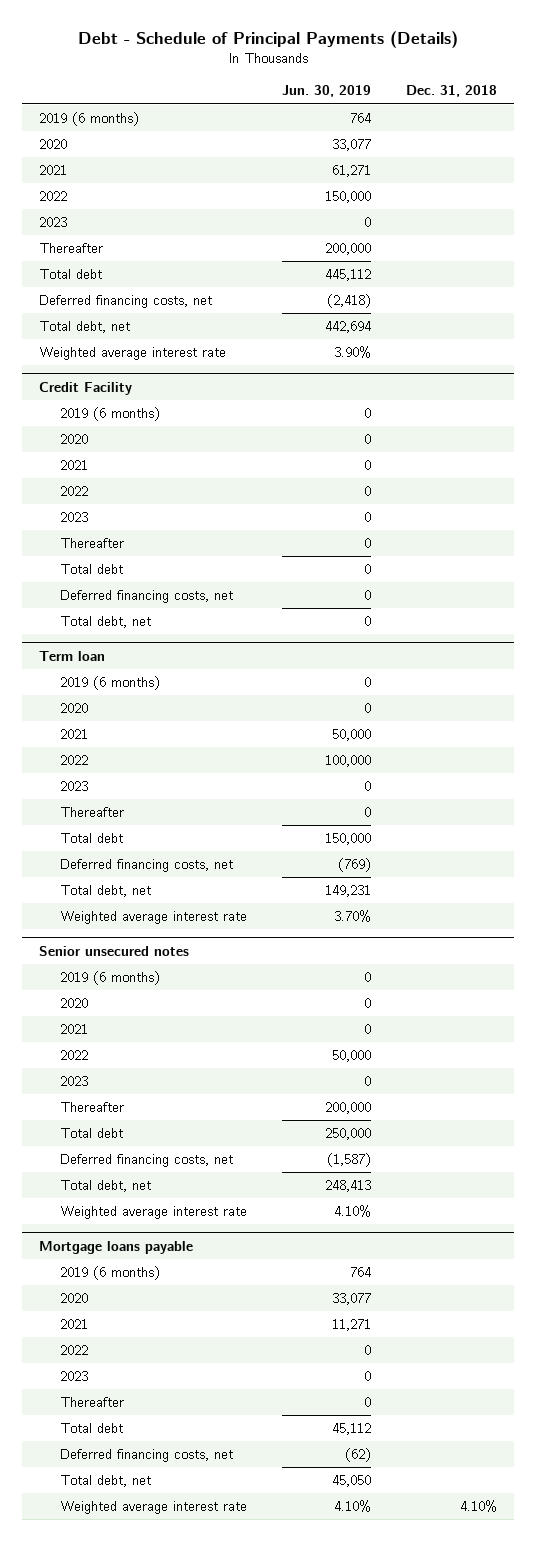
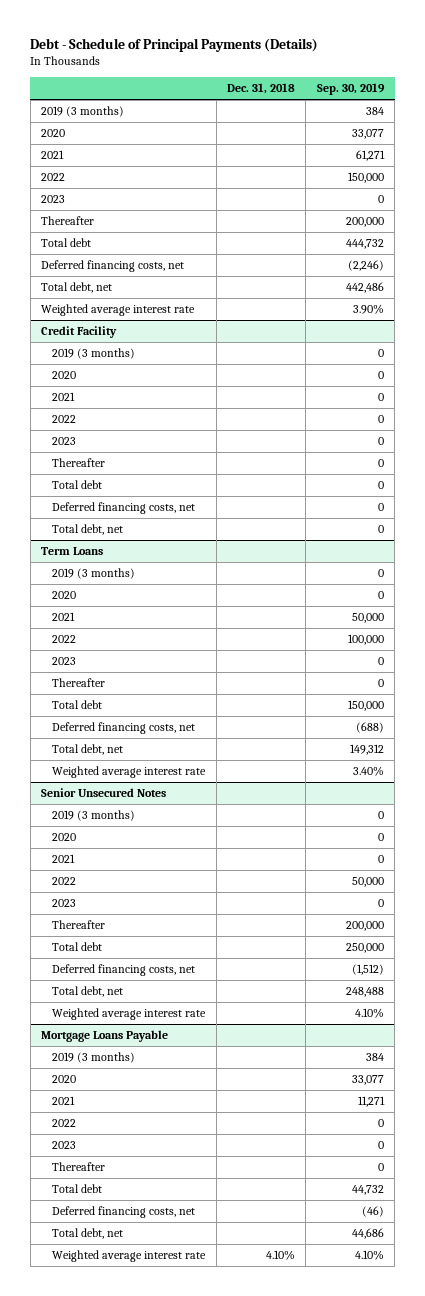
- | Jun. 30, 2019 | Dec. 31, 2018
+ | Dec. 31, 2018 | Sep. 30, 2019
- 2019 (6 months) | 764 |
+ 2019 (3 months) | | 384
@ Credit Facility
- 2019 (6 months) | 0 |
+ 2019 (3 months) | | 0
- Term loan
- 2019 (6 months) | 0 |
+ Term Loans
+ 2019 (3 months) | | 0
- Senior unsecured notes
- 2019 (6 months) | 0 |
+ Senior Unsecured Notes
+ 2019 (3 months) | | 0
- Mortgage loans payable
- 2019 (6 months) | 764 |
+ Mortgage Loans Payable
+ 2019 (3 months) | | 384

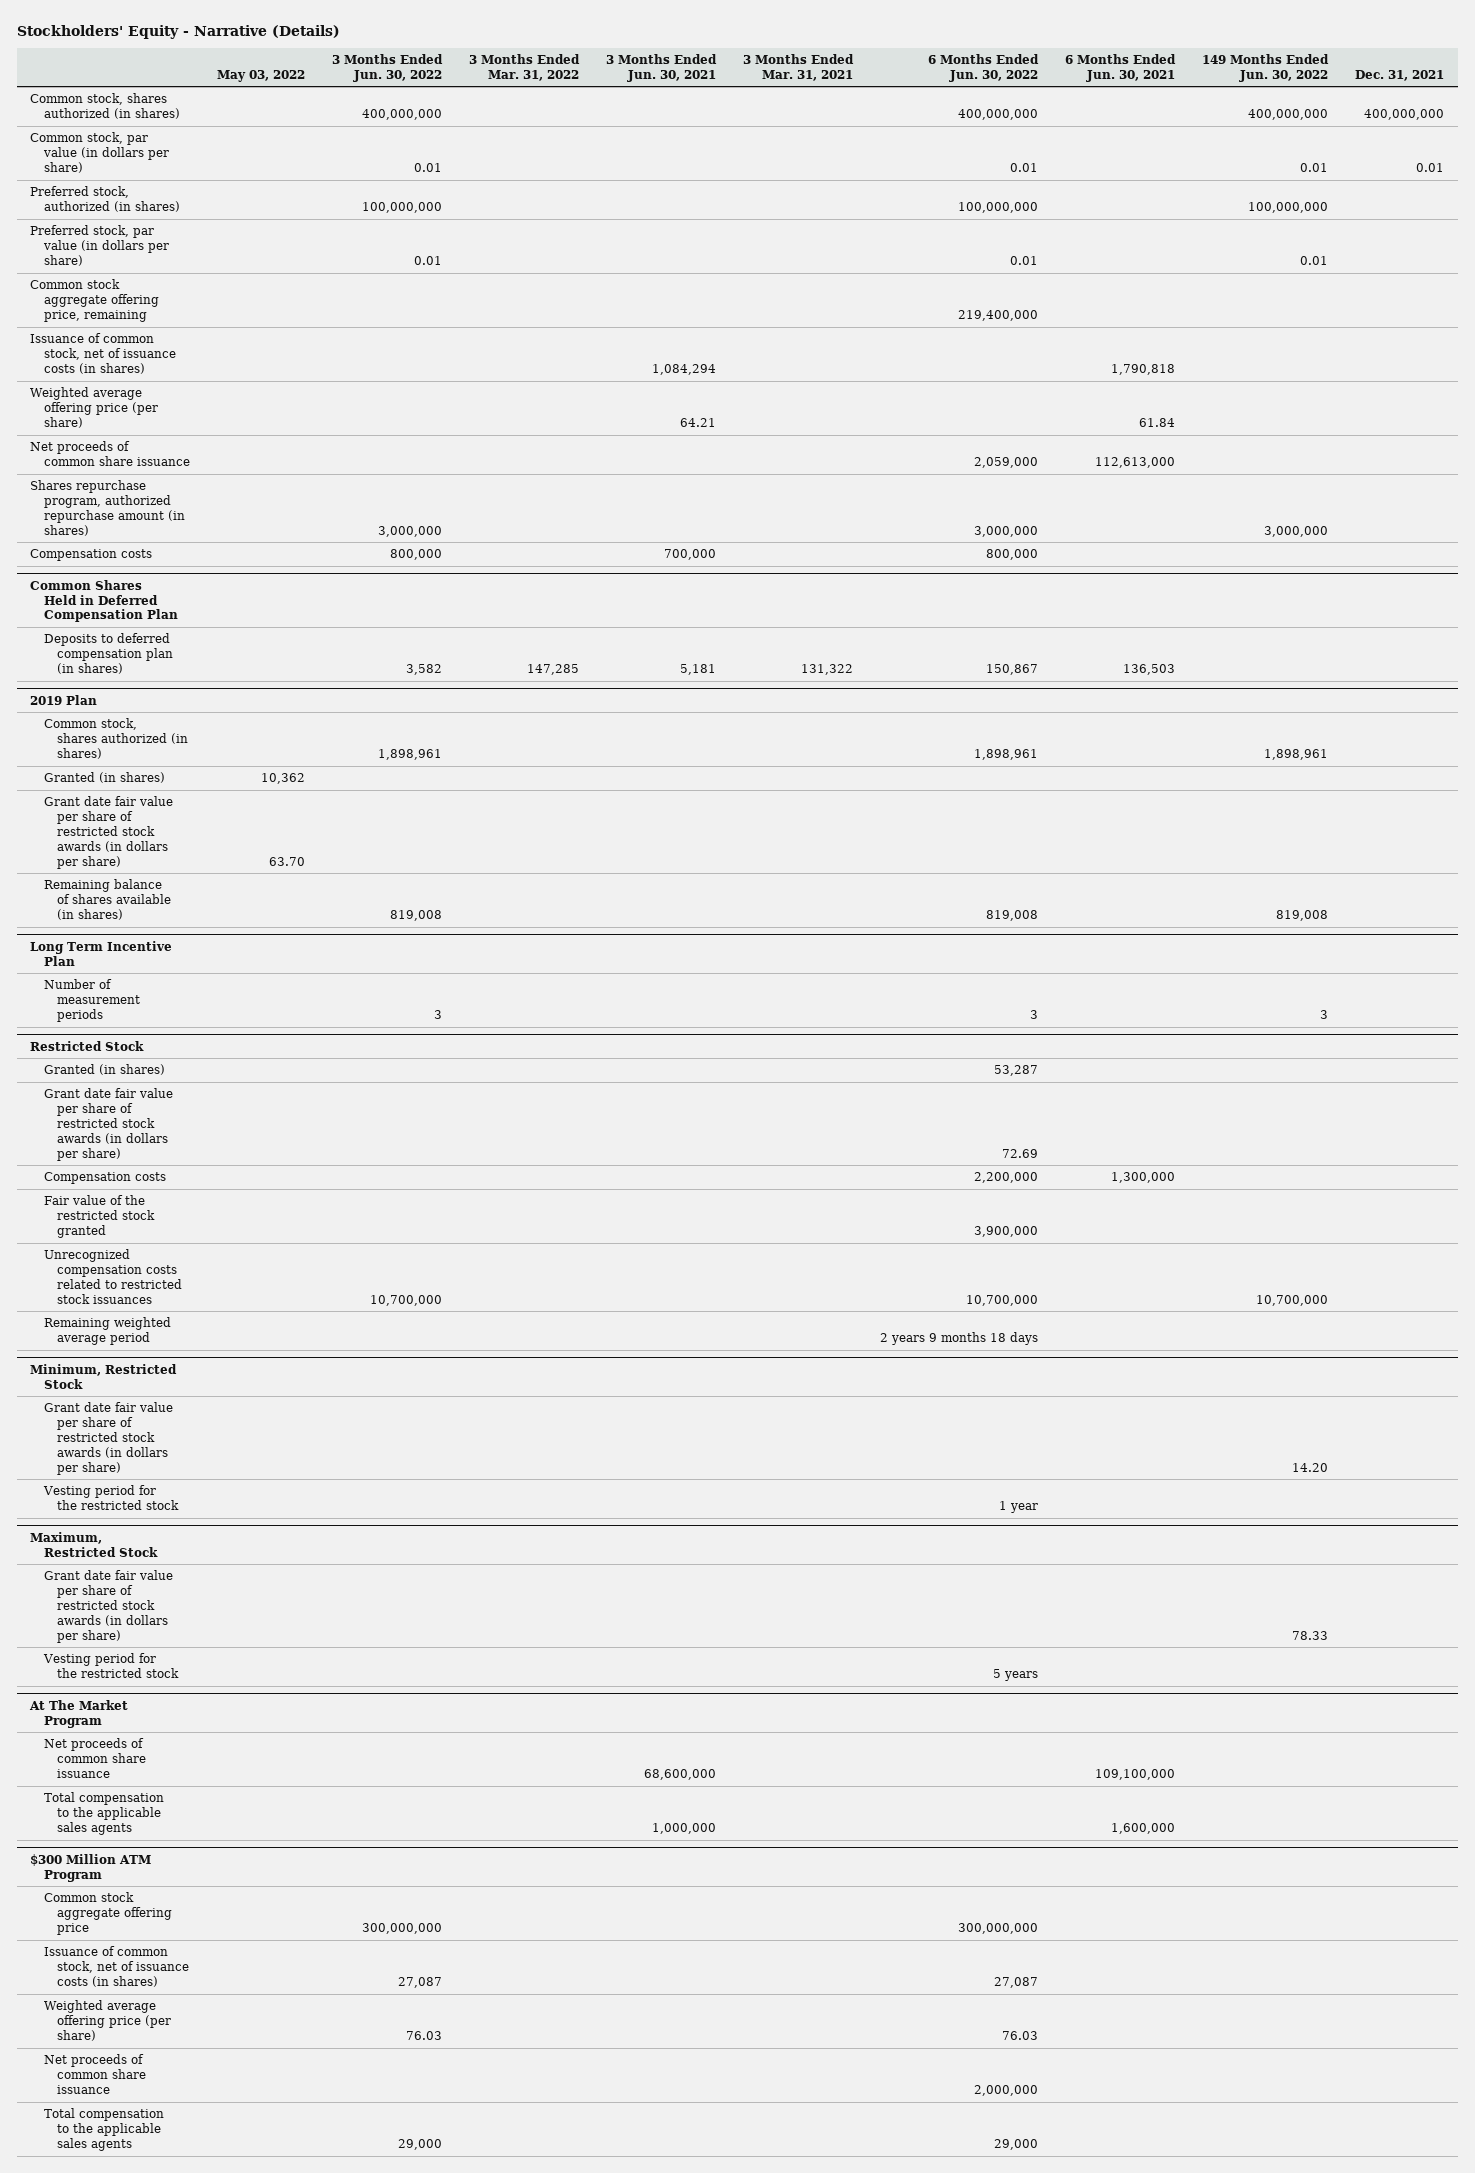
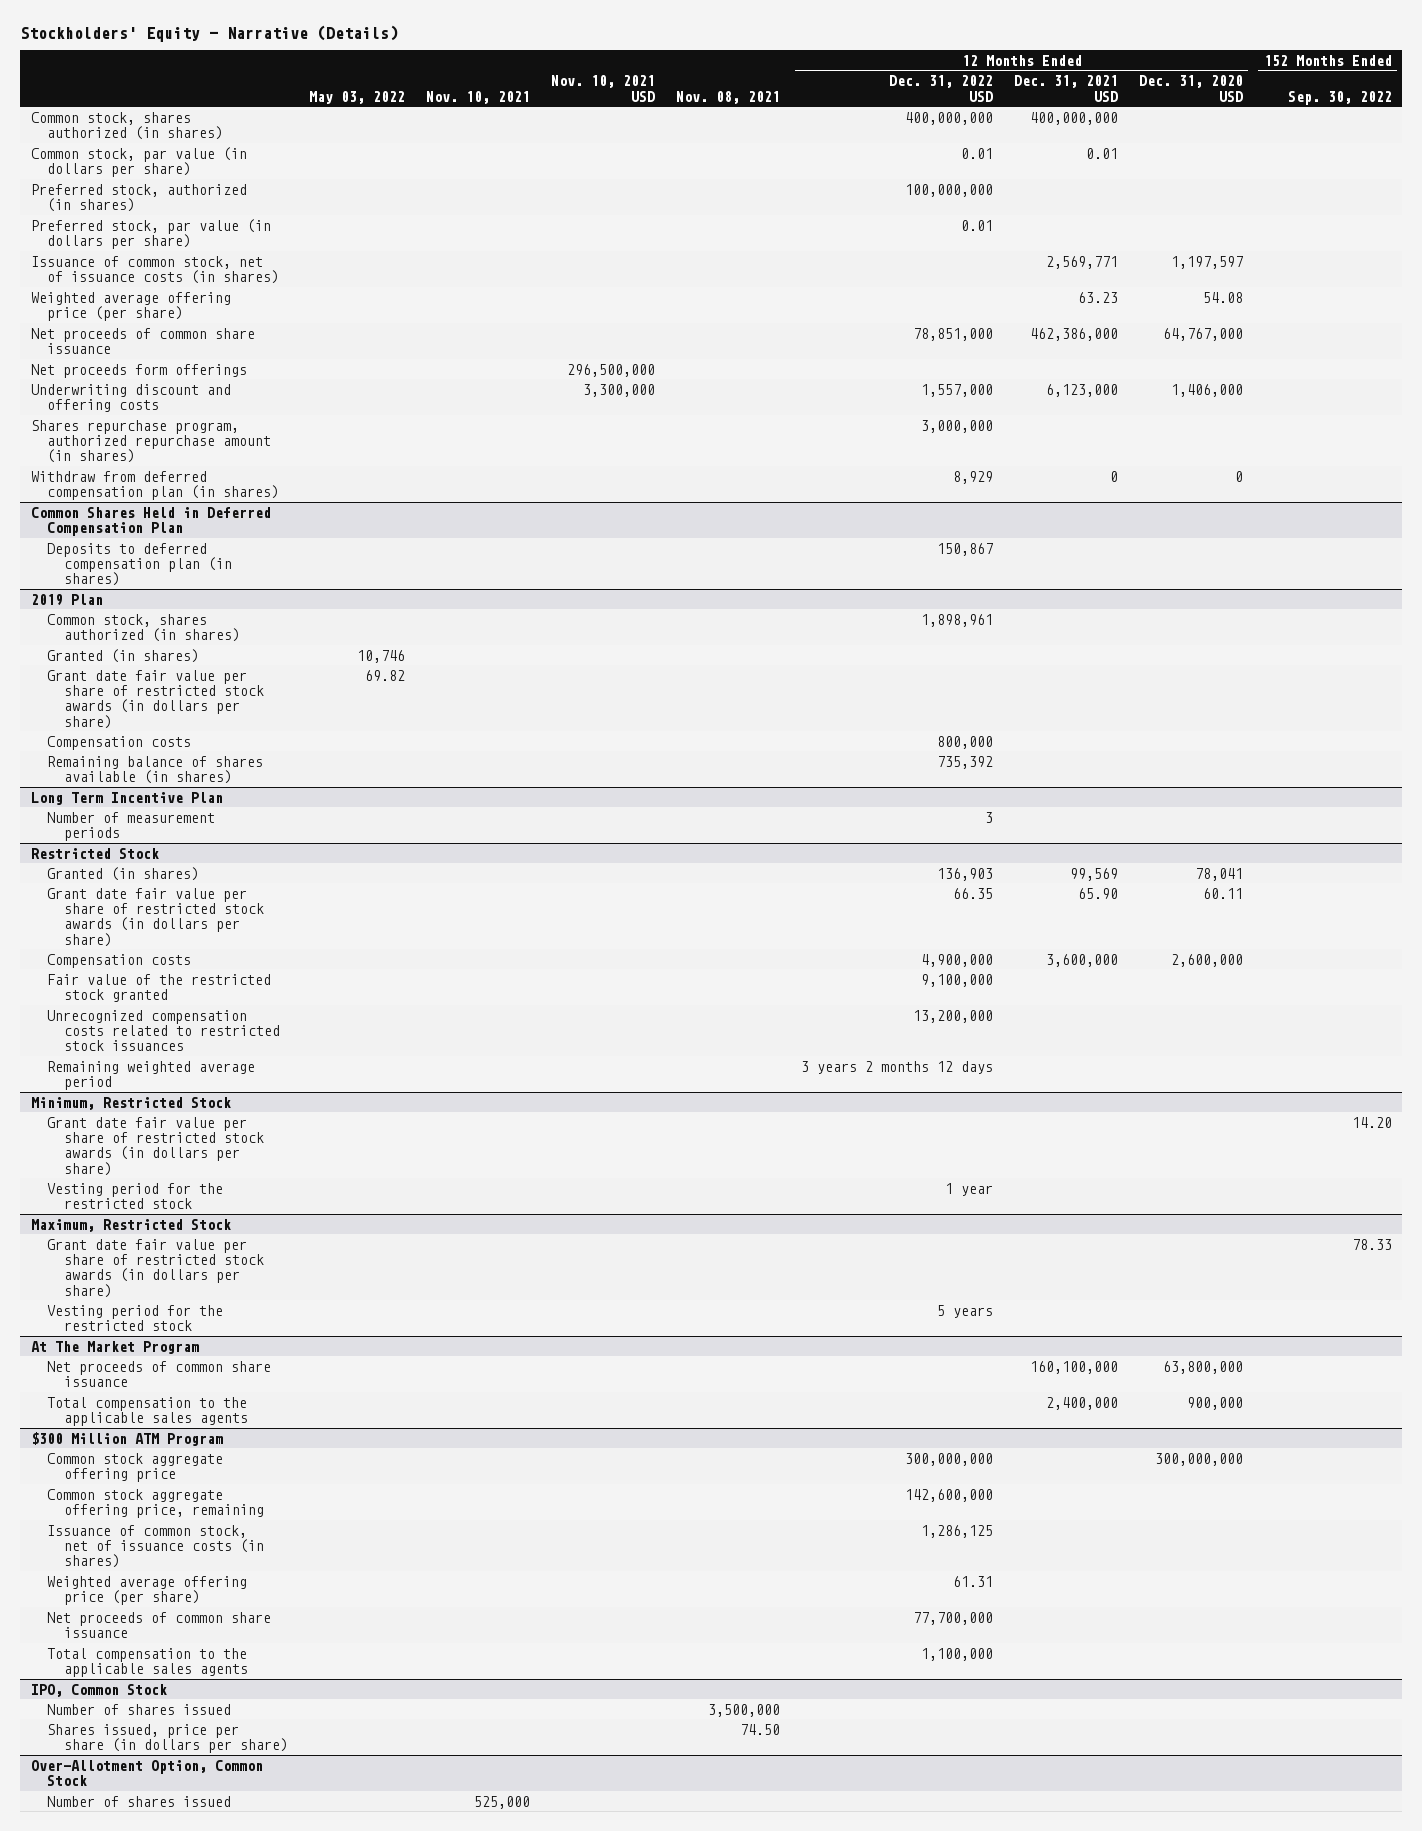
- | May 03, 2022 | 3 Months Ended Jun. 30, 2022 | 3 Months Ended Mar. 31, 2022 | 3 Months Ended Jun. 30, 2021 | 3 Months Ended Mar. 31, 2021 | 6 Months Ended Jun. 30, 2022 | 6 Months Ended Jun. 30, 2021 | 149 Months Ended Jun. 30, 2022 | Dec. 31, 2021
+ | May 03, 2022 | Nov. 10, 2021 | Nov. 10, 2021 USD | Nov. 08, 2021 | 12 Months Ended Dec. 31, 2022 USD | 12 Months Ended Dec. 31, 2021 USD | 12 Months Ended Dec. 31, 2020 USD | 152 Months Ended Sep. 30, 2022
- Common stock aggregate offering price, remaining | | | | | | 219,400,000 | | |
+ Net proceeds form offerings | | | 296,500,000 | | | | |
+ Underwriting discount and offering costs | | | 3,300,000 | | 1,557,000 | 6,123,000 | 1,406,000 |
- Compensation costs | | 800,000 | | 700,000 | | 800,000 | | |
+ Withdraw from deferred compensation plan (in shares) | | | | | 8,929 | 0 | 0 |
@ 2019 Plan
- Granted (in shares) | 10,362 | | | | | | | |
- Grant date fair value per share of restricted stock awards (in dollars per share) | 63.70 | | | | | | | |
+ Granted (in shares) | 10,746 | | | | | | |
+ Grant date fair value per share of restricted stock awards (in dollars per share) | 69.82 | | | | | | |
+ Compensation costs | | | | | 800,000 | | |
@ $300 Million ATM Program
+ Common stock aggregate offering price, remaining | | | | | 142,600,000 | | |
+ IPO, Common Stock
+ Number of shares issued | | | | 3,500,000 | | | |
+ Shares issued, price per share (in dollars per share) | | | | 74.50 | | | |
+ Over-Allotment Option, Common Stock
+ Number of shares issued | | 525,000 | | | | | |

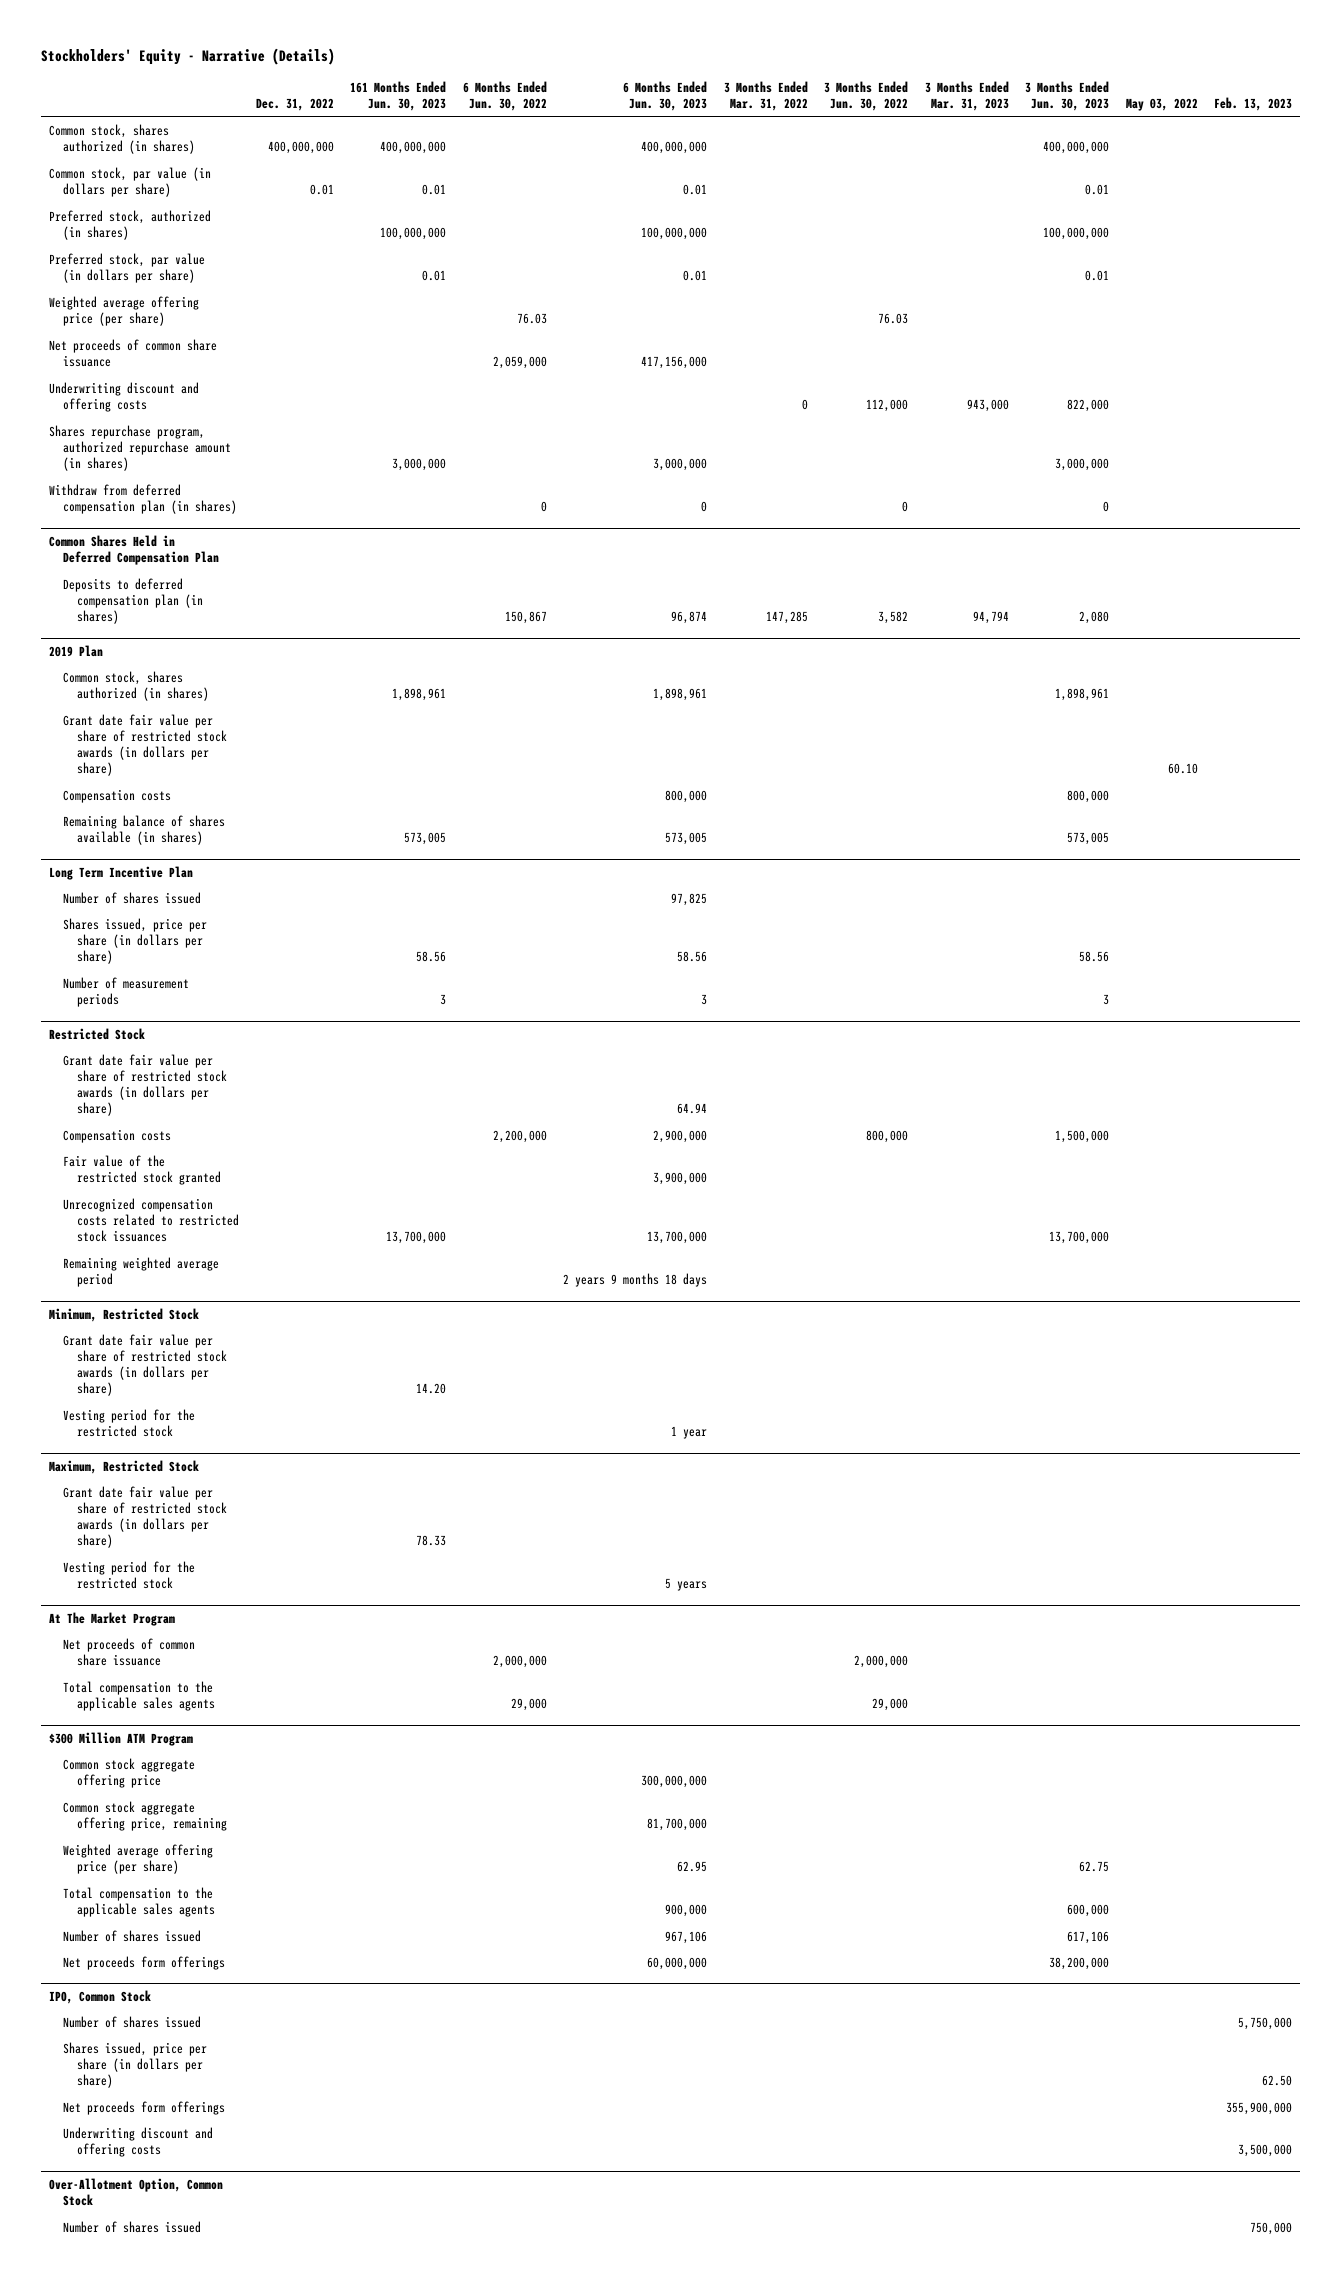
- | May 03, 2022 | Nov. 10, 2021 | Nov. 10, 2021 USD | Nov. 08, 2021 | 12 Months Ended Dec. 31, 2022 USD | 12 Months Ended Dec. 31, 2021 USD | 12 Months Ended Dec. 31, 2020 USD | 152 Months Ended Sep. 30, 2022
+ | Dec. 31, 2022 | 161 Months Ended Jun. 30, 2023 | 6 Months Ended Jun. 30, 2022 | 6 Months Ended Jun. 30, 2023 | 3 Months Ended Mar. 31, 2022 | 3 Months Ended Jun. 30, 2022 | 3 Months Ended Mar. 31, 2023 | 3 Months Ended Jun. 30, 2023 | May 03, 2022 | Feb. 13, 2023
- Issuance of common stock, net of issuance costs (in shares) | | | | | | 2,569,771 | 1,197,597 |
- Net proceeds form offerings | | | 296,500,000 | | | | |
@ 2019 Plan
- Granted (in shares) | 10,746 | | | | | | |
- Grant date fair value per share of restricted stock awards (in dollars per share) | 69.82 | | | | | | |
+ Grant date fair value per share of restricted stock awards (in dollars per share) | | | | | | | | | 60.10 |
@ Long Term Incentive Plan
+ Number of shares issued | | | | 97,825 | | | | | |
+ Shares issued, price per share (in dollars per share) | | 58.56 | | 58.56 | | | | 58.56 | |
@ Restricted Stock
- Granted (in shares) | | | | | 136,903 | 99,569 | 78,041 |
@ $300 Million ATM Program
- Issuance of common stock, net of issuance costs (in shares) | | | | | 1,286,125 | | |
- Net proceeds of common share issuance | | | | | 77,700,000 | | |
+ Number of shares issued | | | | 967,106 | | | | 617,106 | |
+ Net proceeds form offerings | | | | 60,000,000 | | | | 38,200,000 | |
@ IPO, Common Stock
+ Net proceeds form offerings | | | | | | | | | | 355,900,000
+ Underwriting discount and offering costs | | | | | | | | | | 3,500,000

